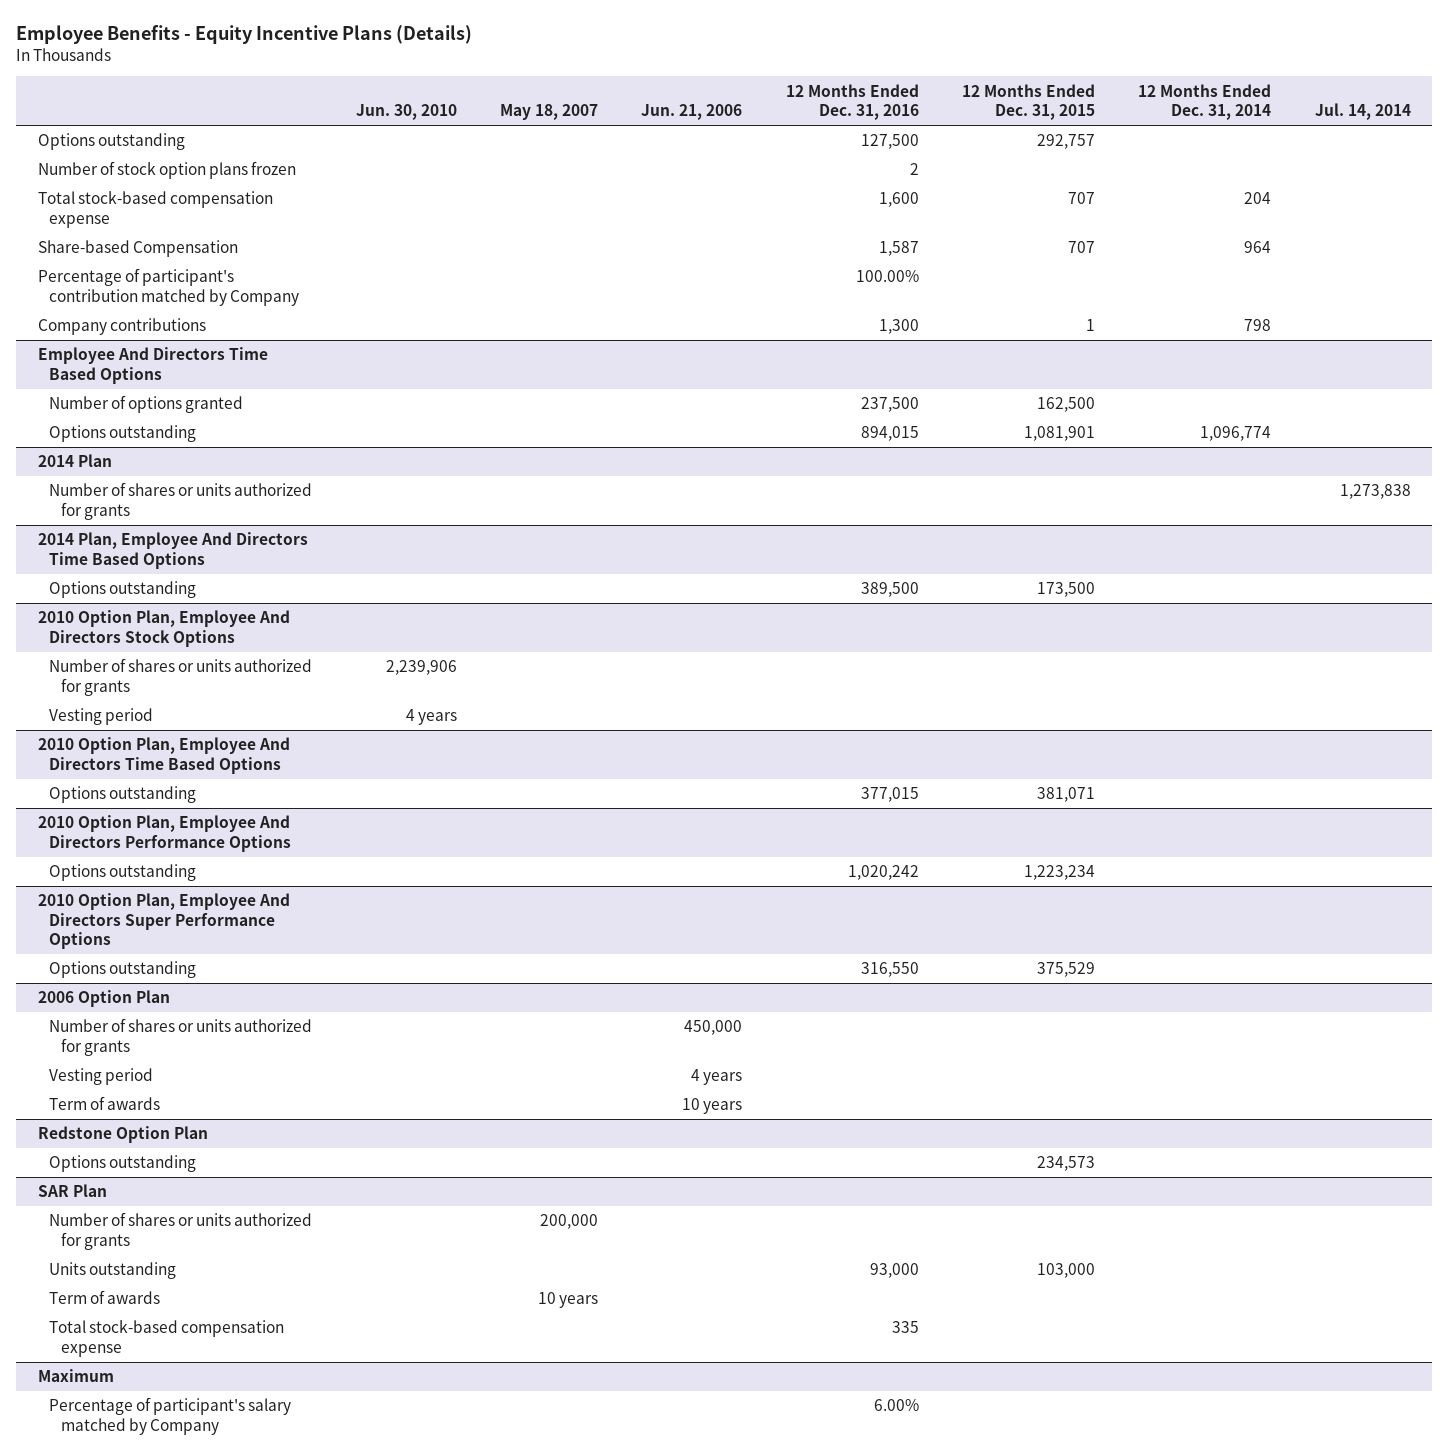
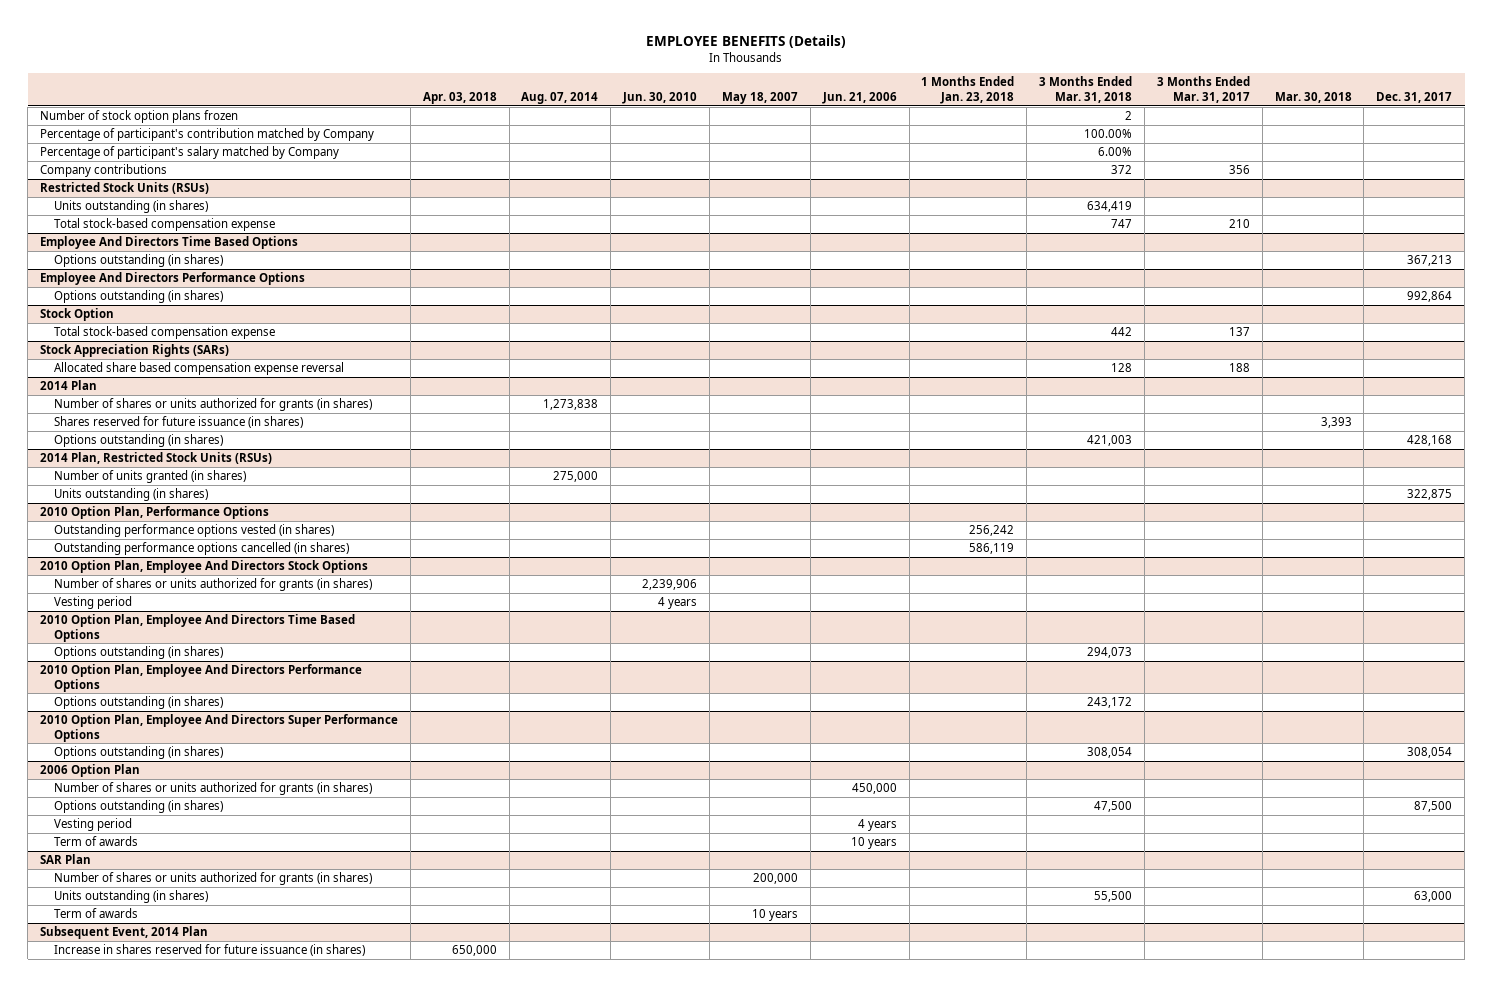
- Employee Benefits - Equity Incentive Plans (Details)
+ EMPLOYEE BENEFITS (Details)
- | Jun. 30, 2010 | May 18, 2007 | Jun. 21, 2006 | 12 Months Ended Dec. 31, 2016 | 12 Months Ended Dec. 31, 2015 | 12 Months Ended Dec. 31, 2014 | Jul. 14, 2014
+ | Apr. 03, 2018 | Aug. 07, 2014 | Jun. 30, 2010 | May 18, 2007 | Jun. 21, 2006 | 1 Months Ended Jan. 23, 2018 | 3 Months Ended Mar. 31, 2018 | 3 Months Ended Mar. 31, 2017 | Mar. 30, 2018 | Dec. 31, 2017
- Options outstanding | | | | 127,500 | 292,757 | |
- Total stock-based compensation expense | | | | 1,600 | 707 | 204 |
- Share-based Compensation | | | | 1,587 | 707 | 964 |
+ Percentage of participant's salary matched by Company | | | | | | | 6.00% | | |
+ Restricted Stock Units (RSUs)
+ Units outstanding (in shares) | | | | | | | 634,419 | | |
+ Total stock-based compensation expense | | | | | | | 747 | 210 | |
@ Employee And Directors Time Based Options
- Number of options granted | | | | 237,500 | 162,500 | |
- Options outstanding | | | | 894,015 | 1,081,901 | 1,096,774 |
+ Options outstanding (in shares) | | | | | | | | | | 367,213
+ Employee And Directors Performance Options
+ Options outstanding (in shares) | | | | | | | | | | 992,864
+ Stock Option
+ Total stock-based compensation expense | | | | | | | 442 | 137 | |
+ Stock Appreciation Rights (SARs)
+ Allocated share based compensation expense reversal | | | | | | | 128 | 188 | |
@ 2014 Plan
- Number of shares or units authorized for grants | | | | | | | 1,273,838
- 2014 Plan, Employee And Directors Time Based Options
- Options outstanding | | | | 389,500 | 173,500 | |
@ 2014 Plan
+ Number of shares or units authorized for grants (in shares) | | 1,273,838 | | | | | | | |
+ Shares reserved for future issuance (in shares) | | | | | | | | | 3,393 |
+ Options outstanding (in shares) | | | | | | | 421,003 | | | 428,168
+ 2014 Plan, Restricted Stock Units (RSUs)
+ Number of units granted (in shares) | | 275,000 | | | | | | | |
+ Units outstanding (in shares) | | | | | | | | | | 322,875
+ 2010 Option Plan, Performance Options
+ Outstanding performance options vested (in shares) | | | | | | 256,242 | | | |
+ Outstanding performance options cancelled (in shares) | | | | | | 586,119 | | | |
@ 2010 Option Plan, Employee And Directors Stock Options
- Number of shares or units authorized for grants | 2,239,906 | | | | | |
+ Number of shares or units authorized for grants (in shares) | | | 2,239,906 | | | | | | |
@ 2010 Option Plan, Employee And Directors Time Based Options
- Options outstanding | | | | 377,015 | 381,071 | |
+ Options outstanding (in shares) | | | | | | | 294,073 | | |
@ 2010 Option Plan, Employee And Directors Performance Options
- Options outstanding | | | | 1,020,242 | 1,223,234 | |
+ Options outstanding (in shares) | | | | | | | 243,172 | | |
@ 2010 Option Plan, Employee And Directors Super Performance Options
- Options outstanding | | | | 316,550 | 375,529 | |
+ Options outstanding (in shares) | | | | | | | 308,054 | | | 308,054
@ 2006 Option Plan
- Number of shares or units authorized for grants | | | 450,000 | | | |
+ Number of shares or units authorized for grants (in shares) | | | | | 450,000 | | | | |
+ Options outstanding (in shares) | | | | | | | 47,500 | | | 87,500
- Redstone Option Plan
- Options outstanding | | | | | 234,573 | |
@ SAR Plan
- Number of shares or units authorized for grants | | 200,000 | | | | |
- Units outstanding | | | | 93,000 | 103,000 | |
+ Number of shares or units authorized for grants (in shares) | | | | 200,000 | | | | | |
+ Units outstanding (in shares) | | | | | | | 55,500 | | | 63,000
- Total stock-based compensation expense | | | | 335 | | |
- Maximum
- Percentage of participant's salary matched by Company | | | | 6.00% | | |
+ Subsequent Event, 2014 Plan
+ Increase in shares reserved for future issuance (in shares) | 650,000 | | | | | | | | |

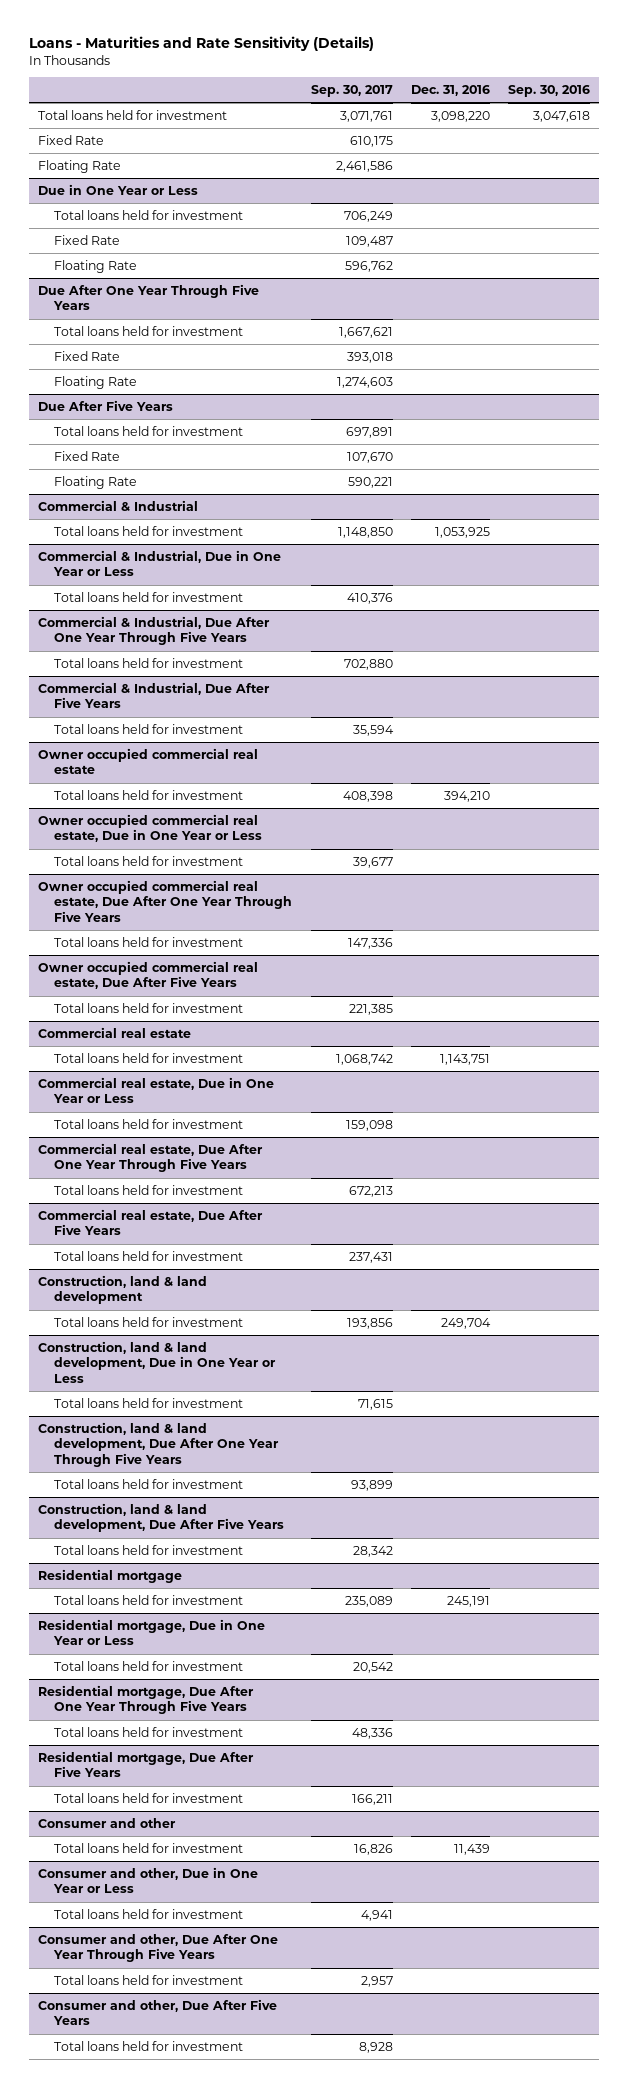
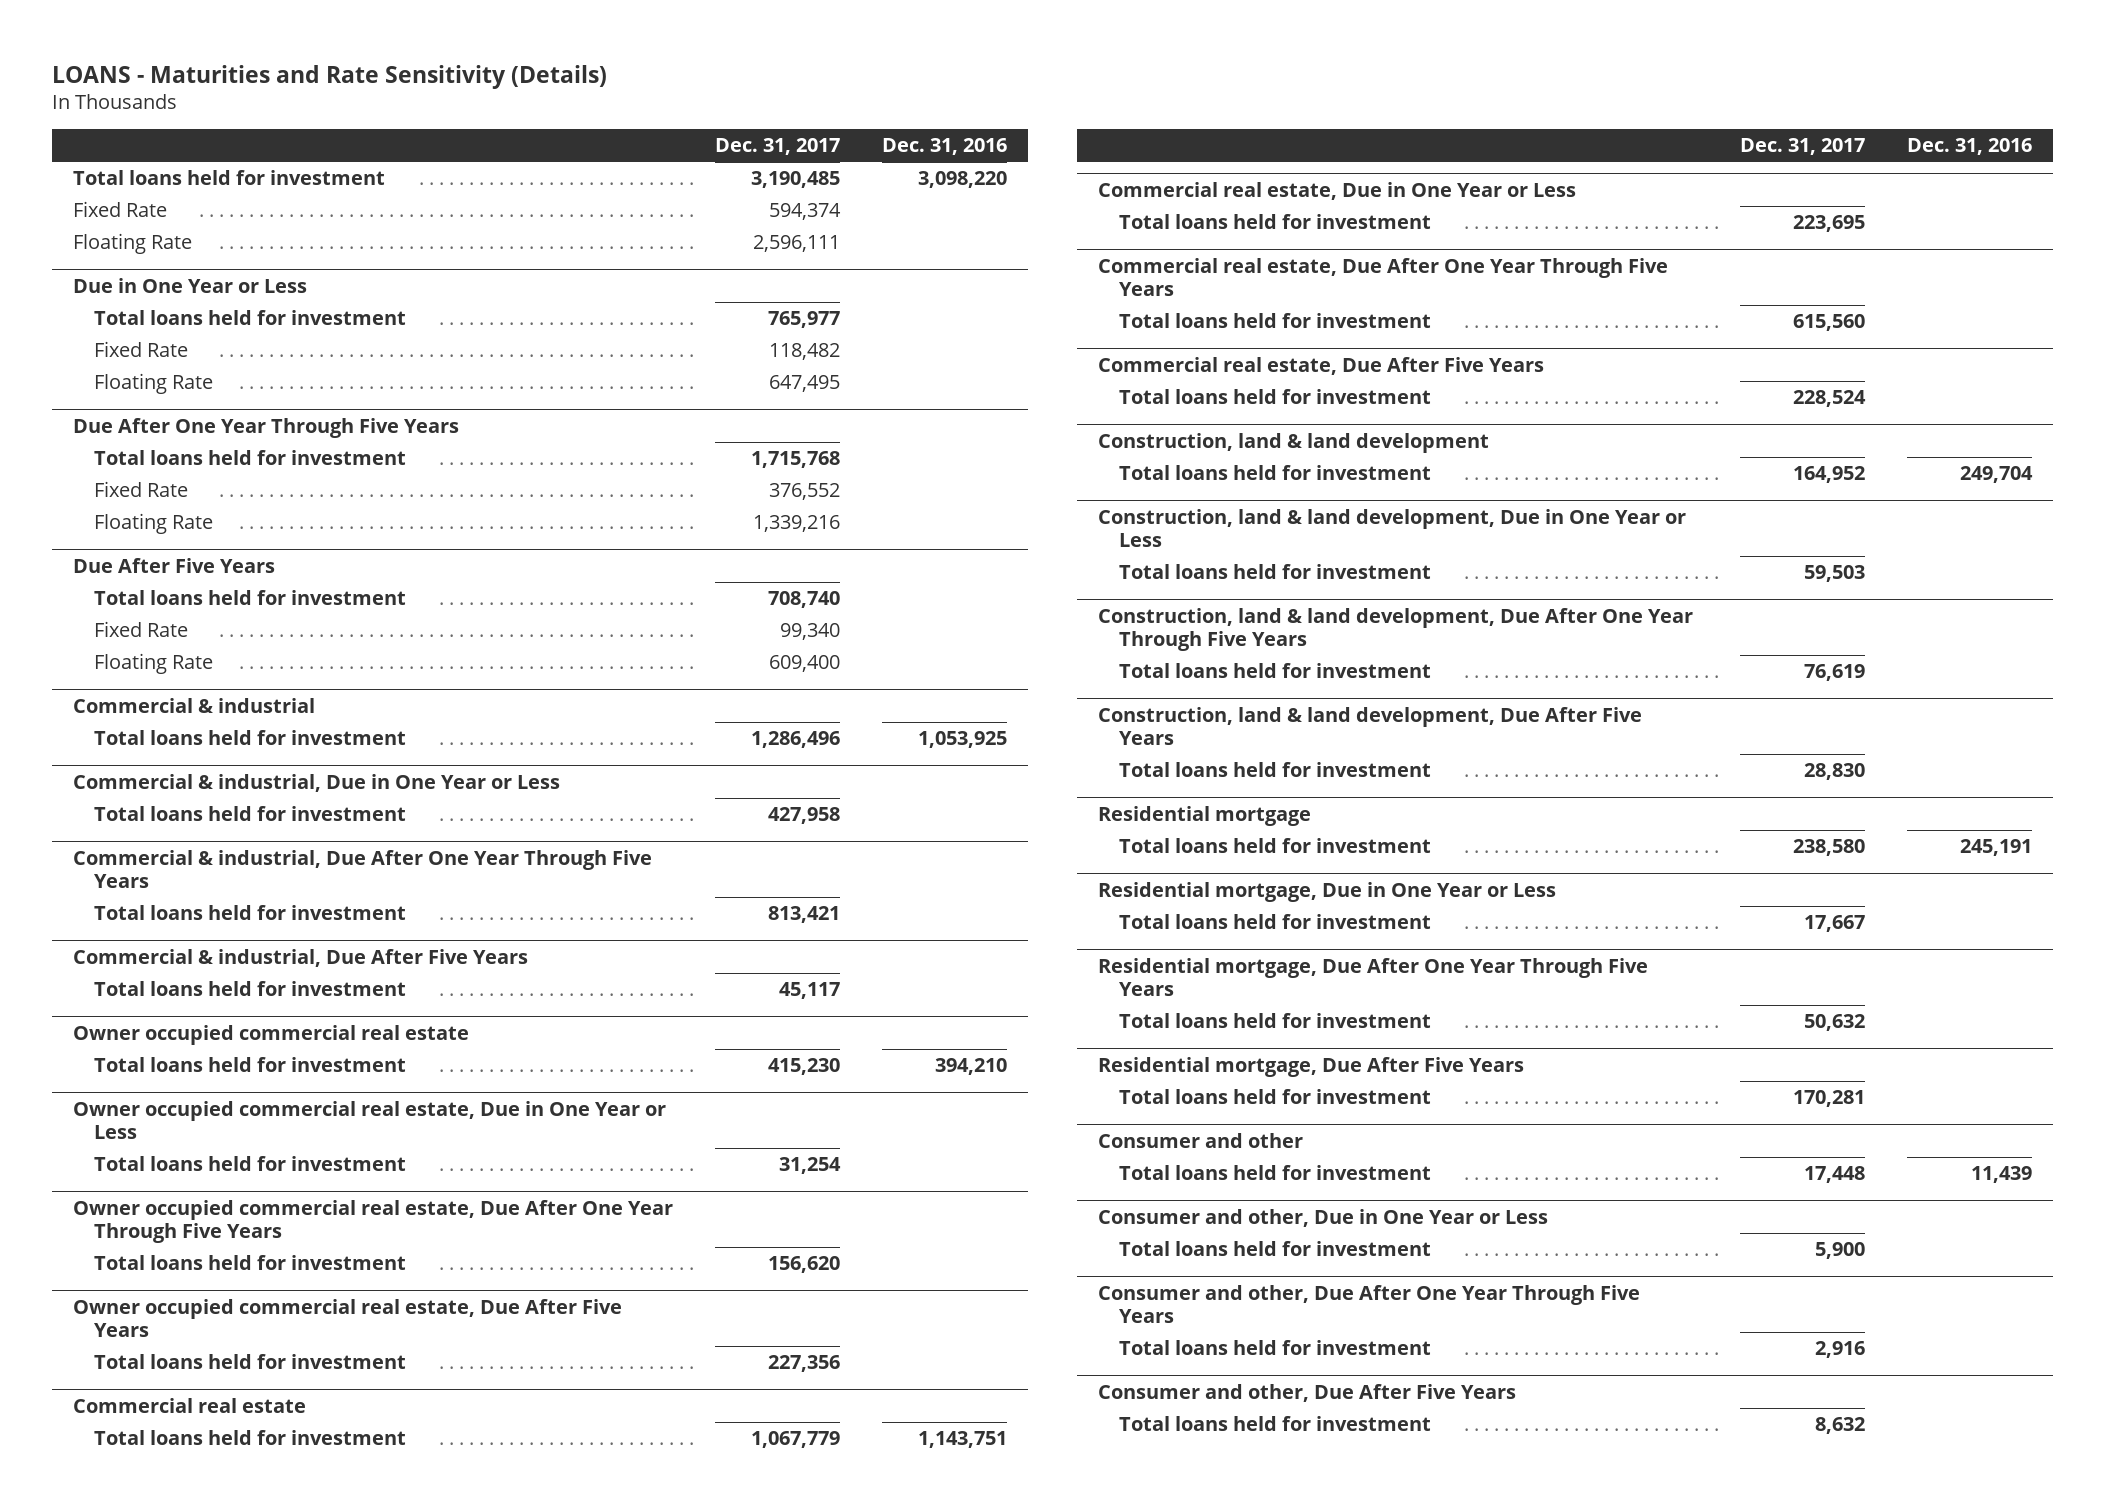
- Loans - Maturities and Rate Sensitivity (Details)
+ LOANS - Maturities and Rate Sensitivity (Details)
- | Sep. 30, 2017 | Dec. 31, 2016 | Sep. 30, 2016
+ | Dec. 31, 2017 | Dec. 31, 2016
- Commercial & Industrial
+ Commercial & industrial
- Commercial & Industrial, Due in One Year or Less
+ Commercial & industrial, Due in One Year or Less
- Commercial & Industrial, Due After One Year Through Five Years
+ Commercial & industrial, Due After One Year Through Five Years
- Commercial & Industrial, Due After Five Years
+ Commercial & industrial, Due After Five Years

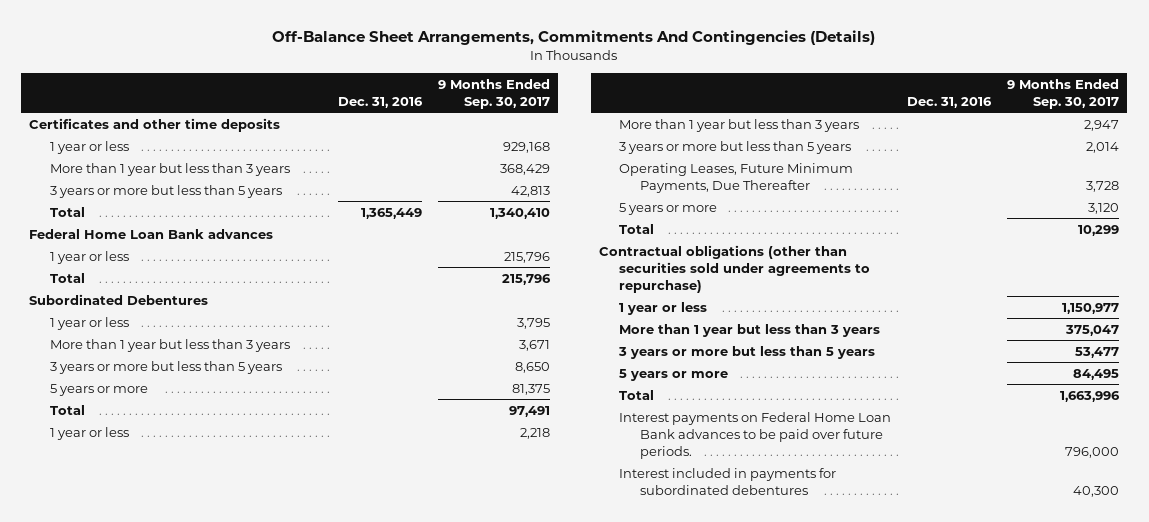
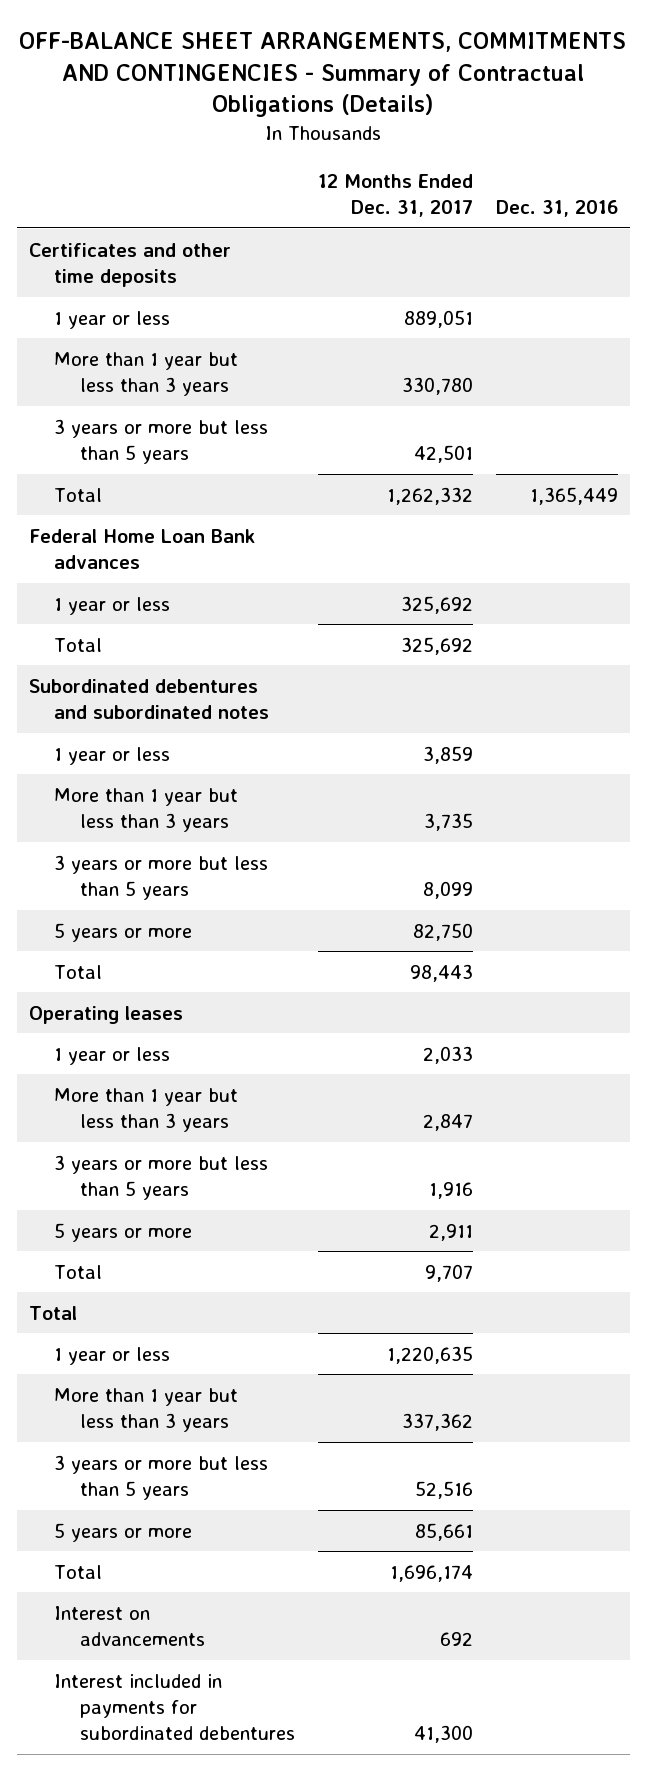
- Off-Balance Sheet Arrangements, Commitments And Contingencies (Details)
+ OFF-BALANCE SHEET ARRANGEMENTS, COMMITMENTS AND CONTINGENCIES - Summary of Contractual Obligations (Details)
- | Dec. 31, 2016 | 9 Months Ended Sep. 30, 2017
+ | 12 Months Ended Dec. 31, 2017 | Dec. 31, 2016
- Subordinated Debentures
+ Subordinated debentures and subordinated notes
+ Operating leases
- Operating Leases, Future Minimum Payments, Due Thereafter | | 3,728
- Contractual obligations (other than securities sold under agreements to repurchase)
+ Total
- Interest payments on Federal Home Loan Bank advances to be paid over future periods. | | 796,000
+ Interest on advancements | 692 |

